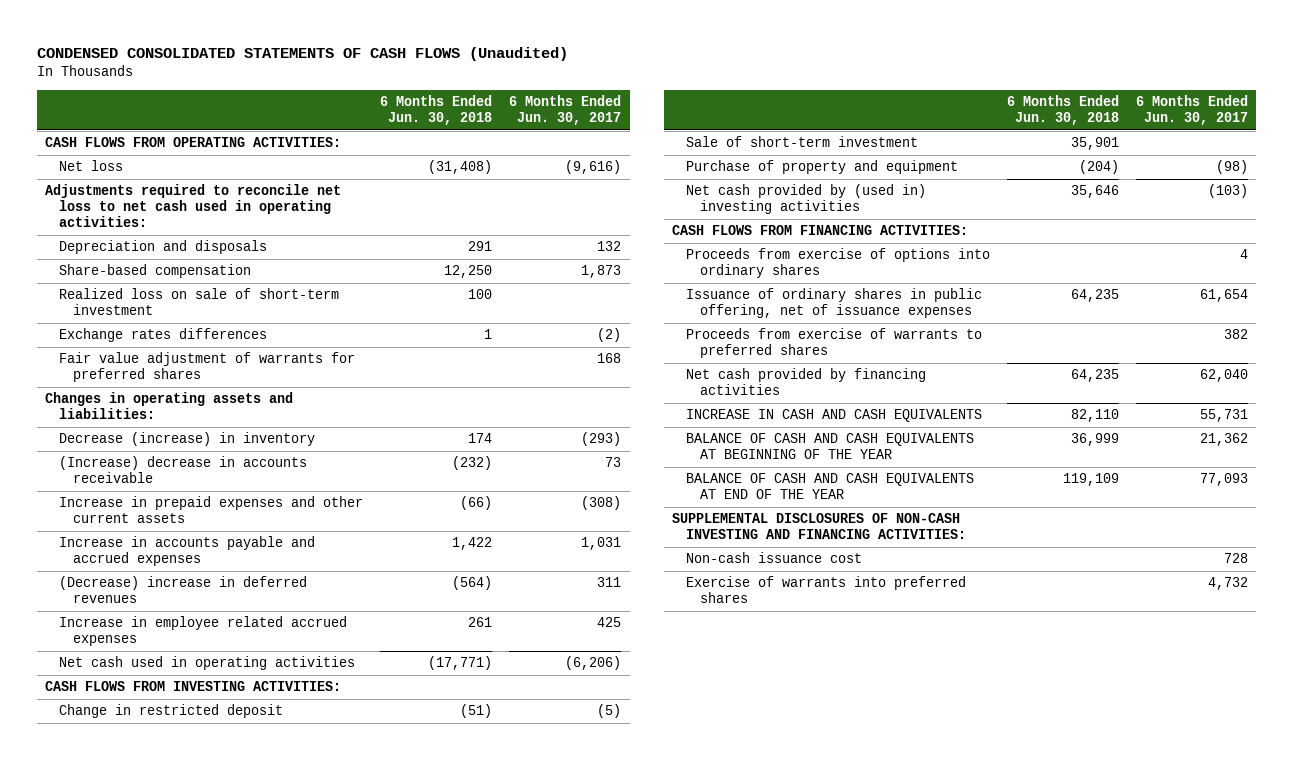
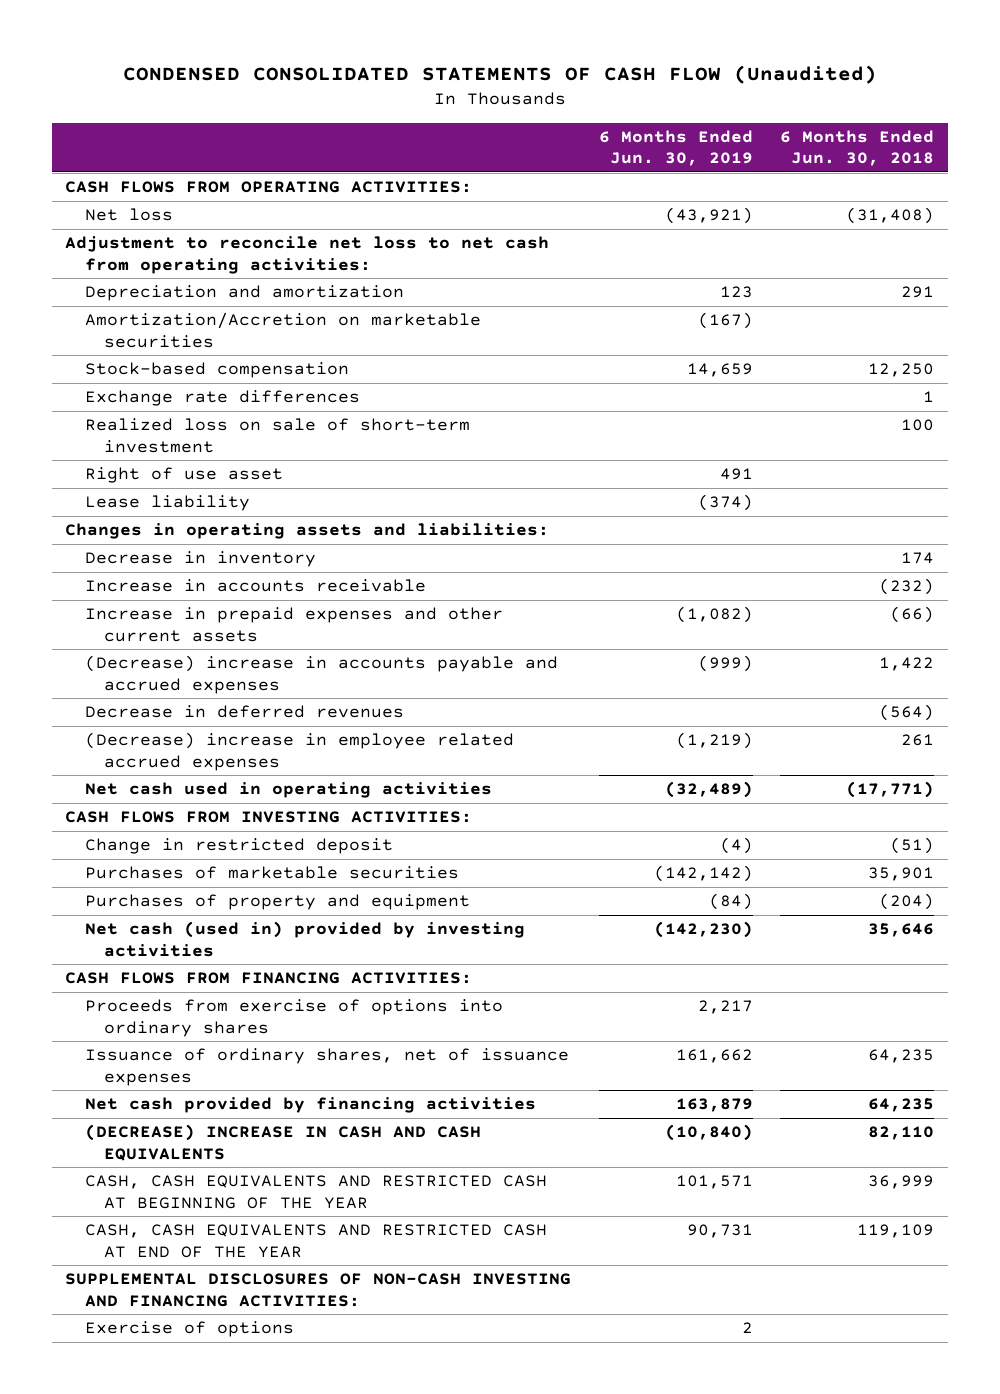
- CONDENSED CONSOLIDATED STATEMENTS OF CASH FLOWS (Unaudited)
+ CONDENSED CONSOLIDATED STATEMENTS OF CASH FLOW (Unaudited)
- | 6 Months Ended Jun. 30, 2018 | 6 Months Ended Jun. 30, 2017
+ | 6 Months Ended Jun. 30, 2019 | 6 Months Ended Jun. 30, 2018
- Adjustments required to reconcile net loss to net cash used in operating activities:
- Depreciation and disposals | 291 | 132
- Share-based compensation | 12,250 | 1,873
+ Adjustment to reconcile net loss to net cash from operating activities:
+ Depreciation and amortization | 123 | 291
+ Amortization/Accretion on marketable securities | (167) |
+ Stock-based compensation | 14,659 | 12,250
+ Exchange rate differences | | 1
- Exchange rates differences | 1 | (2)
- Fair value adjustment of warrants for preferred shares | | 168
+ Right of use asset | 491 |
+ Lease liability | (374) |
- Decrease (increase) in inventory | 174 | (293)
- (Increase) decrease in accounts receivable | (232) | 73
+ Decrease in inventory | | 174
+ Increase in accounts receivable | | (232)
- Increase in accounts payable and accrued expenses | 1,422 | 1,031
- (Decrease) increase in deferred revenues | (564) | 311
- Increase in employee related accrued expenses | 261 | 425
+ (Decrease) increase in accounts payable and accrued expenses | (999) | 1,422
+ Decrease in deferred revenues | | (564)
+ (Decrease) increase in employee related accrued expenses | (1,219) | 261
- Sale of short-term investment | 35,901 |
- Purchase of property and equipment | (204) | (98)
- Net cash provided by (used in) investing activities | 35,646 | (103)
+ Purchases of marketable securities | (142,142) | 35,901
+ Purchases of property and equipment | (84) | (204)
+ Net cash (used in) provided by investing activities | (142,230) | 35,646
- Issuance of ordinary shares in public offering, net of issuance expenses | 64,235 | 61,654
- Proceeds from exercise of warrants to preferred shares | | 382
+ Issuance of ordinary shares, net of issuance expenses | 161,662 | 64,235
- INCREASE IN CASH AND CASH EQUIVALENTS | 82,110 | 55,731
- BALANCE OF CASH AND CASH EQUIVALENTS AT BEGINNING OF THE YEAR | 36,999 | 21,362
- BALANCE OF CASH AND CASH EQUIVALENTS AT END OF THE YEAR | 119,109 | 77,093
+ (DECREASE) INCREASE IN CASH AND CASH EQUIVALENTS | (10,840) | 82,110
+ CASH, CASH EQUIVALENTS AND RESTRICTED CASH AT BEGINNING OF THE YEAR | 101,571 | 36,999
+ CASH, CASH EQUIVALENTS AND RESTRICTED CASH AT END OF THE YEAR | 90,731 | 119,109
- Non-cash issuance cost | | 728
- Exercise of warrants into preferred shares | | 4,732
+ Exercise of options | 2 |

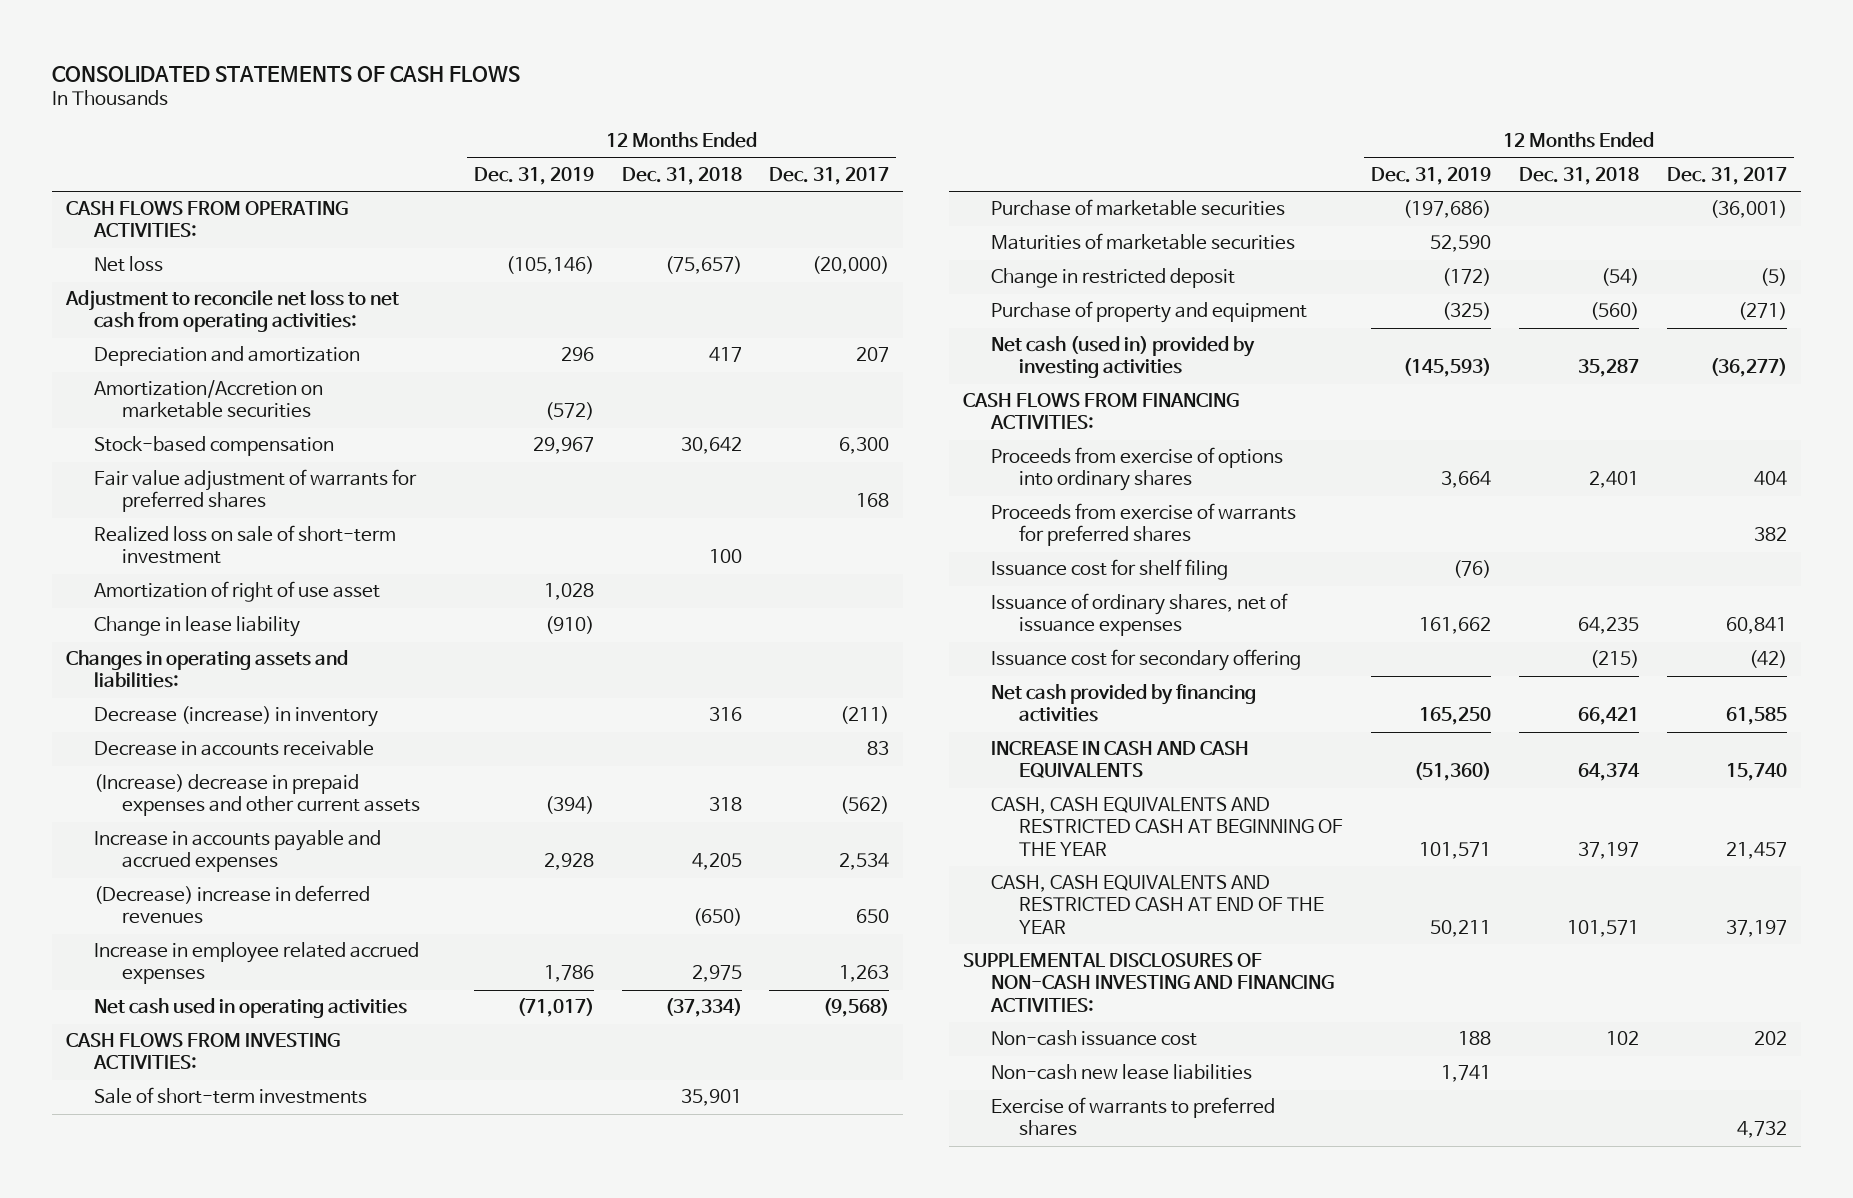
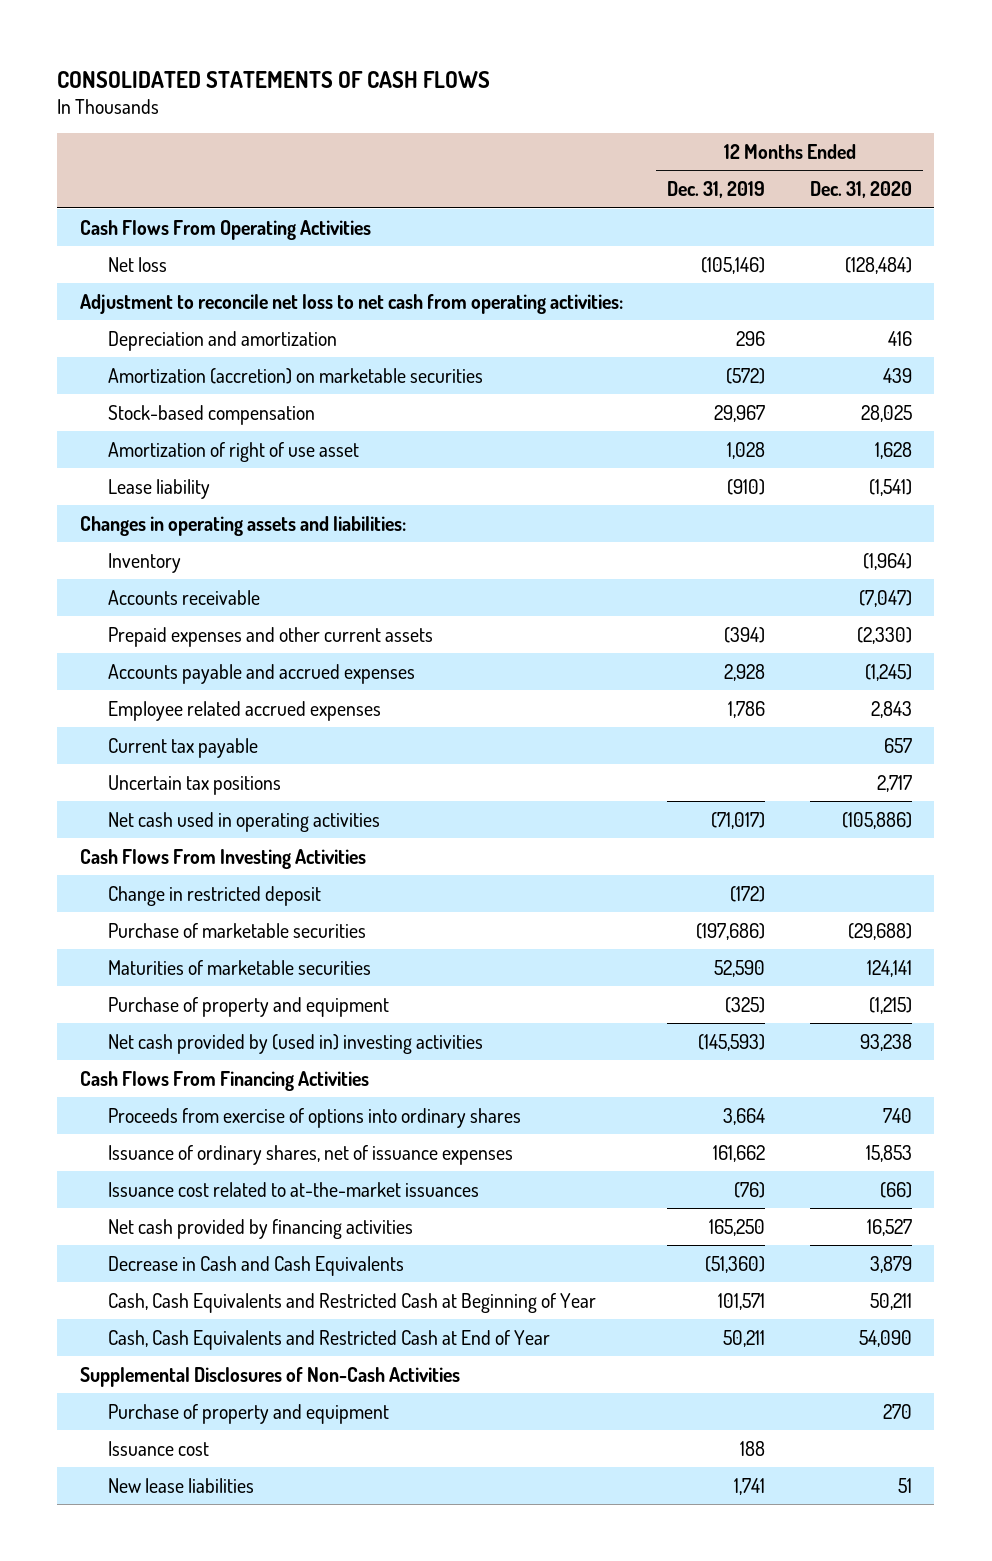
- | 12 Months Ended Dec. 31, 2019 | 12 Months Ended Dec. 31, 2018 | 12 Months Ended Dec. 31, 2017
+ | 12 Months Ended Dec. 31, 2019 | 12 Months Ended Dec. 31, 2020
- CASH FLOWS FROM OPERATING ACTIVITIES:
+ Cash Flows From Operating Activities
- Amortization/Accretion on marketable securities | (572) | |
+ Amortization (accretion) on marketable securities | (572) | 439
- Fair value adjustment of warrants for preferred shares | | | 168
- Realized loss on sale of short-term investment | | 100 |
- Change in lease liability | (910) | |
+ Lease liability | (910) | (1,541)
- Decrease (increase) in inventory | | 316 | (211)
- Decrease in accounts receivable | | | 83
- (Increase) decrease in prepaid expenses and other current assets | (394) | 318 | (562)
- Increase in accounts payable and accrued expenses | 2,928 | 4,205 | 2,534
- (Decrease) increase in deferred revenues | | (650) | 650
- Increase in employee related accrued expenses | 1,786 | 2,975 | 1,263
+ Inventory | | (1,964)
+ Accounts receivable | | (7,047)
+ Prepaid expenses and other current assets | (394) | (2,330)
+ Accounts payable and accrued expenses | 2,928 | (1,245)
+ Employee related accrued expenses | 1,786 | 2,843
+ Current tax payable | | 657
+ Uncertain tax positions | | 2,717
- CASH FLOWS FROM INVESTING ACTIVITIES:
- Sale of short-term investments | | 35,901 |
+ Cash Flows From Investing Activities
moved up: Change in restricted deposit | (172) |
- Net cash (used in) provided by investing activities | (145,593) | 35,287 | (36,277)
- CASH FLOWS FROM FINANCING ACTIVITIES:
+ Net cash provided by (used in) investing activities | (145,593) | 93,238
+ Cash Flows From Financing Activities
- Proceeds from exercise of warrants for preferred shares | | | 382
- Issuance cost for shelf filing | (76) | |
- Issuance cost for secondary offering | | (215) | (42)
+ Issuance cost related to at-the-market issuances | (76) | (66)
- INCREASE IN CASH AND CASH EQUIVALENTS | (51,360) | 64,374 | 15,740
- CASH, CASH EQUIVALENTS AND RESTRICTED CASH AT BEGINNING OF THE YEAR | 101,571 | 37,197 | 21,457
- CASH, CASH EQUIVALENTS AND RESTRICTED CASH AT END OF THE YEAR | 50,211 | 101,571 | 37,197
- SUPPLEMENTAL DISCLOSURES OF NON-CASH INVESTING AND FINANCING ACTIVITIES:
- Non-cash issuance cost | 188 | 102 | 202
- Non-cash new lease liabilities | 1,741 | |
- Exercise of warrants to preferred shares | | | 4,732
+ Decrease in Cash and Cash Equivalents | (51,360) | 3,879
+ Cash, Cash Equivalents and Restricted Cash at Beginning of Year | 101,571 | 50,211
+ Cash, Cash Equivalents and Restricted Cash at End of Year | 50,211 | 54,090
+ Supplemental Disclosures of Non-Cash Activities
+ Purchase of property and equipment | | 270
+ Issuance cost | 188 |
+ New lease liabilities | 1,741 | 51

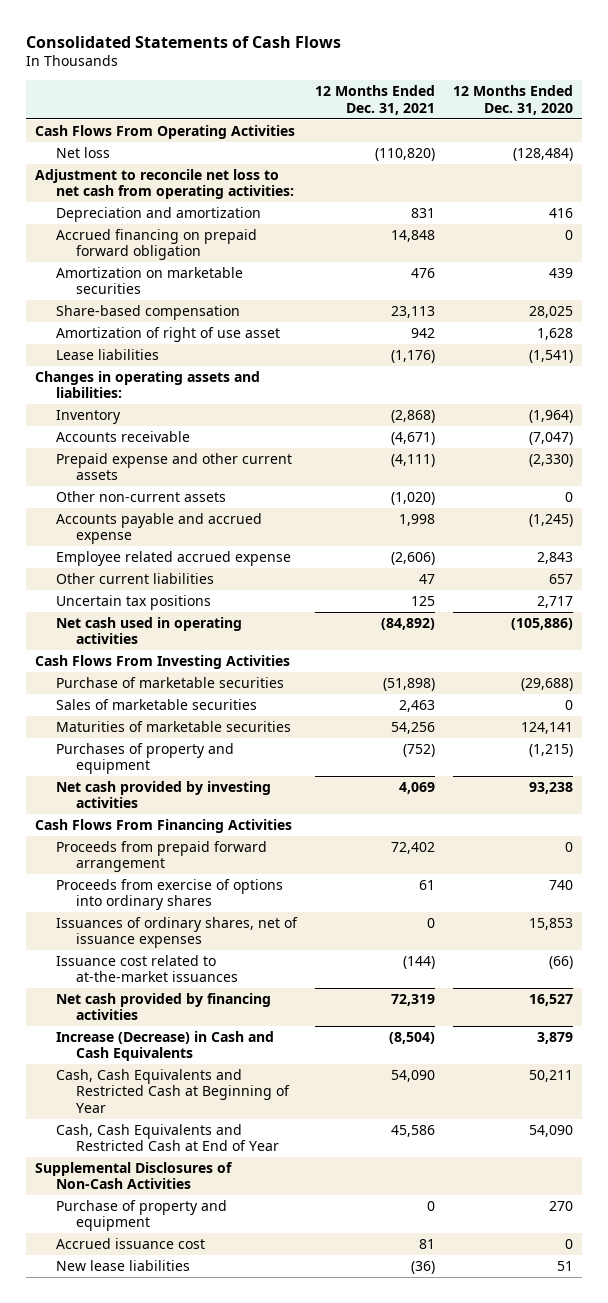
- CONSOLIDATED STATEMENTS OF CASH FLOWS
+ Consolidated Statements of Cash Flows
- | 12 Months Ended Dec. 31, 2019 | 12 Months Ended Dec. 31, 2020
+ | 12 Months Ended Dec. 31, 2021 | 12 Months Ended Dec. 31, 2020
- Amortization (accretion) on marketable securities | (572) | 439
- Stock-based compensation | 29,967 | 28,025
+ Accrued financing on prepaid forward obligation | 14,848 | 0
+ Amortization on marketable securities | 476 | 439
+ Share-based compensation | 23,113 | 28,025
- Lease liability | (910) | (1,541)
+ Lease liabilities | (1,176) | (1,541)
- Prepaid expenses and other current assets | (394) | (2,330)
- Accounts payable and accrued expenses | 2,928 | (1,245)
- Employee related accrued expenses | 1,786 | 2,843
- Current tax payable | | 657
+ Prepaid expense and other current assets | (4,111) | (2,330)
+ Other non-current assets | (1,020) | 0
+ Accounts payable and accrued expense | 1,998 | (1,245)
+ Employee related accrued expense | (2,606) | 2,843
+ Other current liabilities | 47 | 657
- Change in restricted deposit | (172) |
+ Sales of marketable securities | 2,463 | 0
- Purchase of property and equipment | (325) | (1,215)
- Net cash provided by (used in) investing activities | (145,593) | 93,238
+ Purchases of property and equipment | (752) | (1,215)
+ Net cash provided by investing activities | 4,069 | 93,238
+ Proceeds from prepaid forward arrangement | 72,402 | 0
- Issuance of ordinary shares, net of issuance expenses | 161,662 | 15,853
+ Issuances of ordinary shares, net of issuance expenses | 0 | 15,853
- Decrease in Cash and Cash Equivalents | (51,360) | 3,879
+ Increase (Decrease) in Cash and Cash Equivalents | (8,504) | 3,879
- Issuance cost | 188 |
+ Accrued issuance cost | 81 | 0

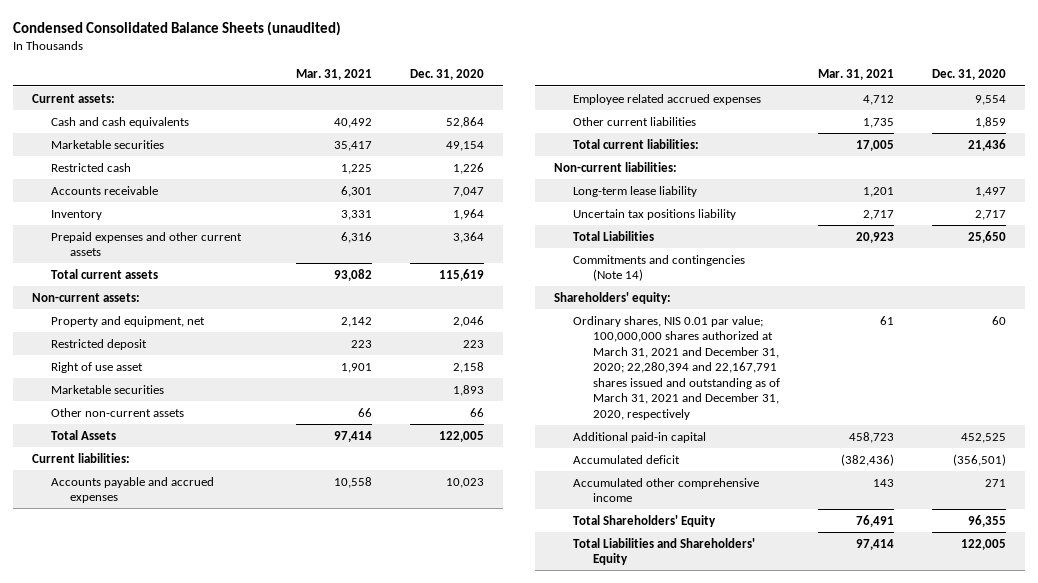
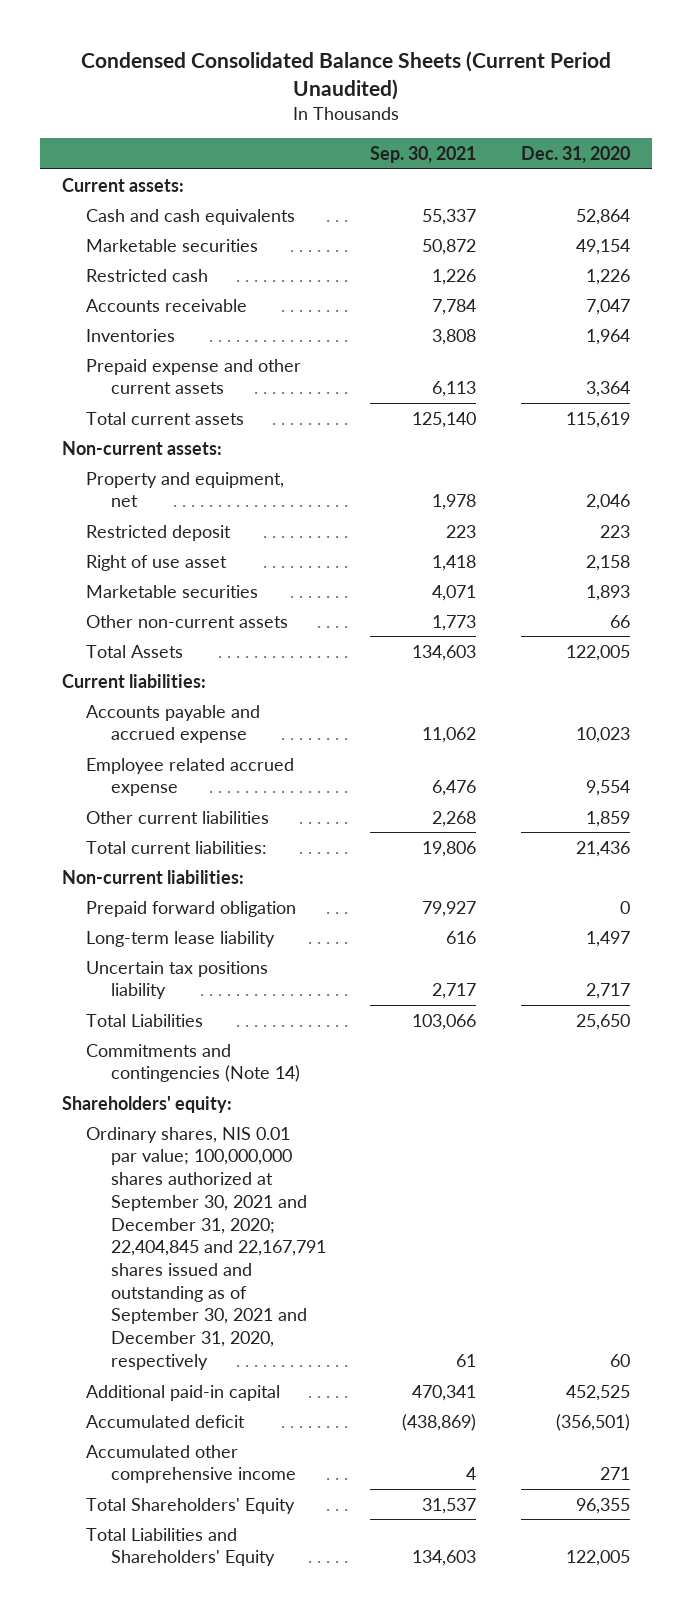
- Condensed Consolidated Balance Sheets (unaudited)
+ Condensed Consolidated Balance Sheets (Current Period Unaudited)
- | Mar. 31, 2021 | Dec. 31, 2020
+ | Sep. 30, 2021 | Dec. 31, 2020
- Inventory | 3,331 | 1,964
- Prepaid expenses and other current assets | 6,316 | 3,364
+ Inventories | 3,808 | 1,964
+ Prepaid expense and other current assets | 6,113 | 3,364
- Accounts payable and accrued expenses | 10,558 | 10,023
- Employee related accrued expenses | 4,712 | 9,554
+ Accounts payable and accrued expense | 11,062 | 10,023
+ Employee related accrued expense | 6,476 | 9,554
+ Prepaid forward obligation | 79,927 | 0
- Ordinary shares, NIS 0.01 par value; 100,000,000 shares authorized at March 31, 2021 and December 31, 2020; 22,280,394 and 22,167,791 shares issued and outstanding as of March 31, 2021 and December 31, 2020, respectively | 61 | 60
+ Ordinary shares, NIS 0.01 par value; 100,000,000 shares authorized at September 30, 2021 and December 31, 2020; 22,404,845 and 22,167,791 shares issued and outstanding as of September 30, 2021 and December 31, 2020, respectively | 61 | 60

